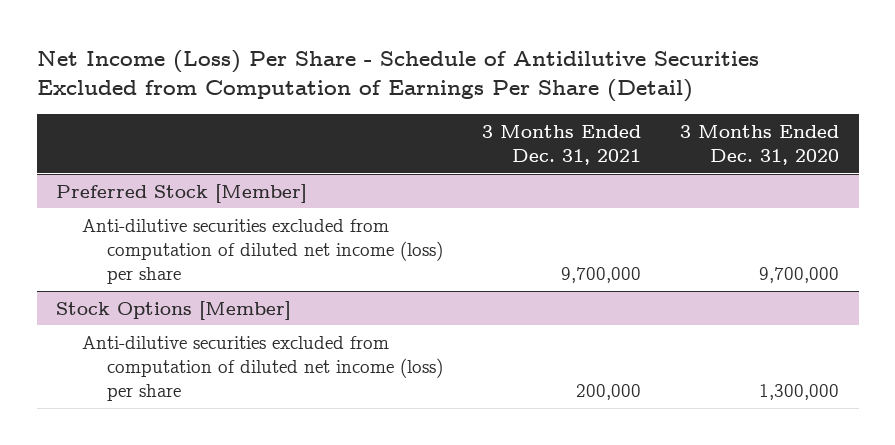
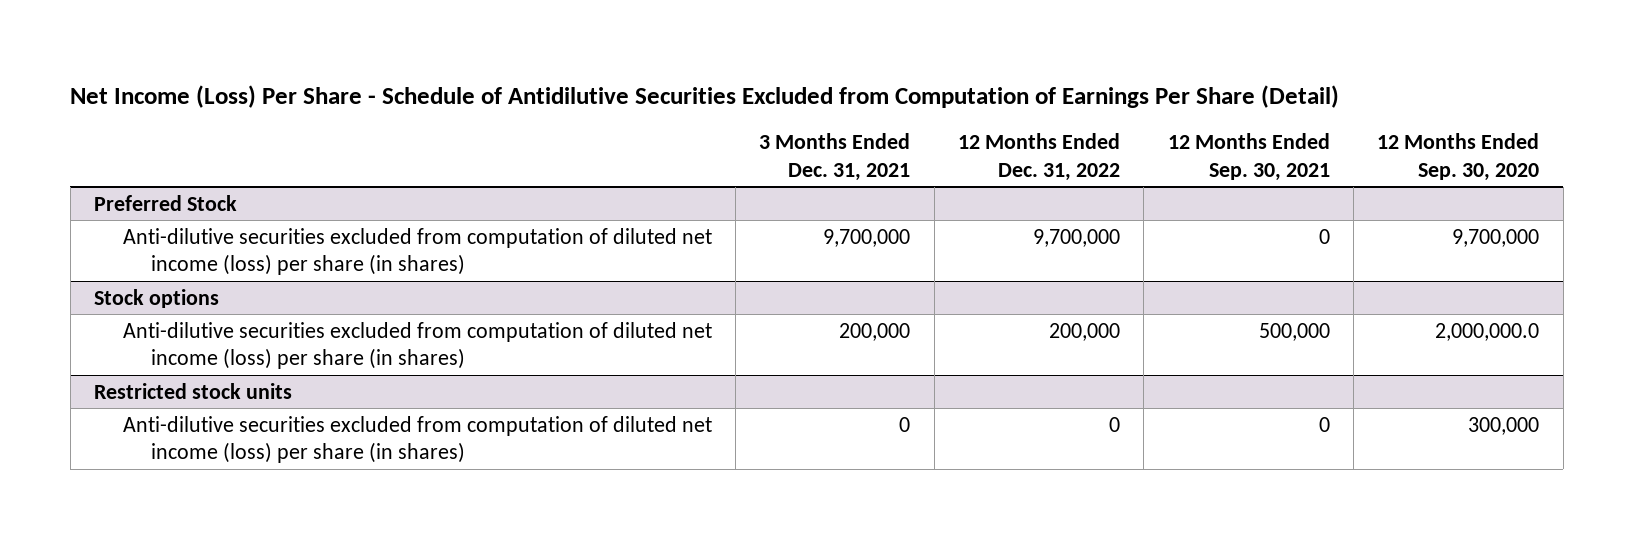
- | 3 Months Ended Dec. 31, 2021 | 3 Months Ended Dec. 31, 2020
+ | 3 Months Ended Dec. 31, 2021 | 12 Months Ended Dec. 31, 2022 | 12 Months Ended Sep. 30, 2021 | 12 Months Ended Sep. 30, 2020
- Preferred Stock [Member]
- Anti-dilutive securities excluded from computation of diluted net income (loss) per share | 9,700,000 | 9,700,000
- Stock Options [Member]
- Anti-dilutive securities excluded from computation of diluted net income (loss) per share | 200,000 | 1,300,000
+ Preferred Stock
+ Anti-dilutive securities excluded from computation of diluted net income (loss) per share (in shares) | 9,700,000 | 9,700,000 | 0 | 9,700,000
+ Stock options
+ Anti-dilutive securities excluded from computation of diluted net income (loss) per share (in shares) | 200,000 | 200,000 | 500,000 | 2,000,000.0
+ Restricted stock units
+ Anti-dilutive securities excluded from computation of diluted net income (loss) per share (in shares) | 0 | 0 | 0 | 300,000

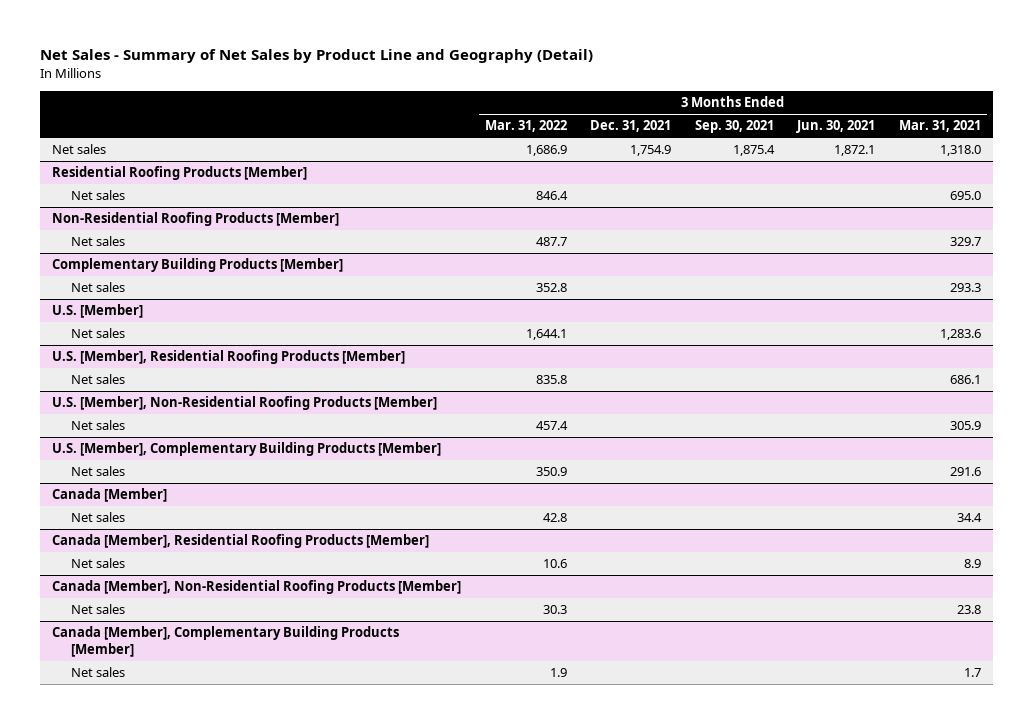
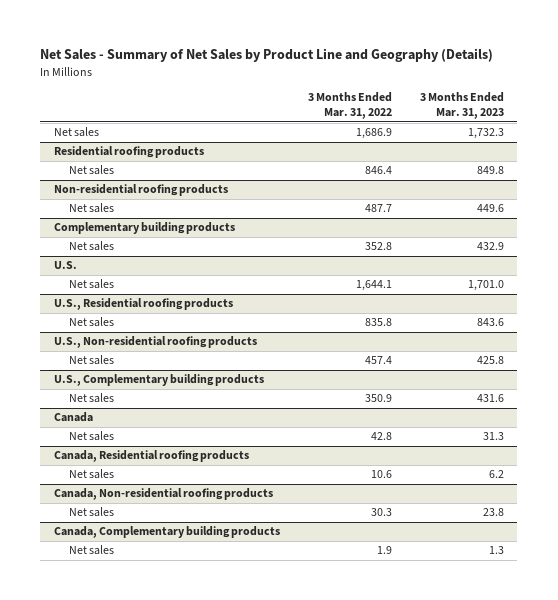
- Net Sales - Summary of Net Sales by Product Line and Geography (Detail)
+ Net Sales - Summary of Net Sales by Product Line and Geography (Details)
- | 3 Months Ended Mar. 31, 2022 | 3 Months Ended Dec. 31, 2021 | 3 Months Ended Sep. 30, 2021 | 3 Months Ended Jun. 30, 2021 | 3 Months Ended Mar. 31, 2021
+ | 3 Months Ended Mar. 31, 2022 | 3 Months Ended Mar. 31, 2023
- Residential Roofing Products [Member]
+ Residential roofing products
- Non-Residential Roofing Products [Member]
+ Non-residential roofing products
- Complementary Building Products [Member]
+ Complementary building products
- U.S. [Member]
+ U.S.
- U.S. [Member], Residential Roofing Products [Member]
+ U.S., Residential roofing products
- U.S. [Member], Non-Residential Roofing Products [Member]
+ U.S., Non-residential roofing products
- U.S. [Member], Complementary Building Products [Member]
+ U.S., Complementary building products
- Canada [Member]
+ Canada
- Canada [Member], Residential Roofing Products [Member]
+ Canada, Residential roofing products
- Canada [Member], Non-Residential Roofing Products [Member]
+ Canada, Non-residential roofing products
- Canada [Member], Complementary Building Products [Member]
+ Canada, Complementary building products

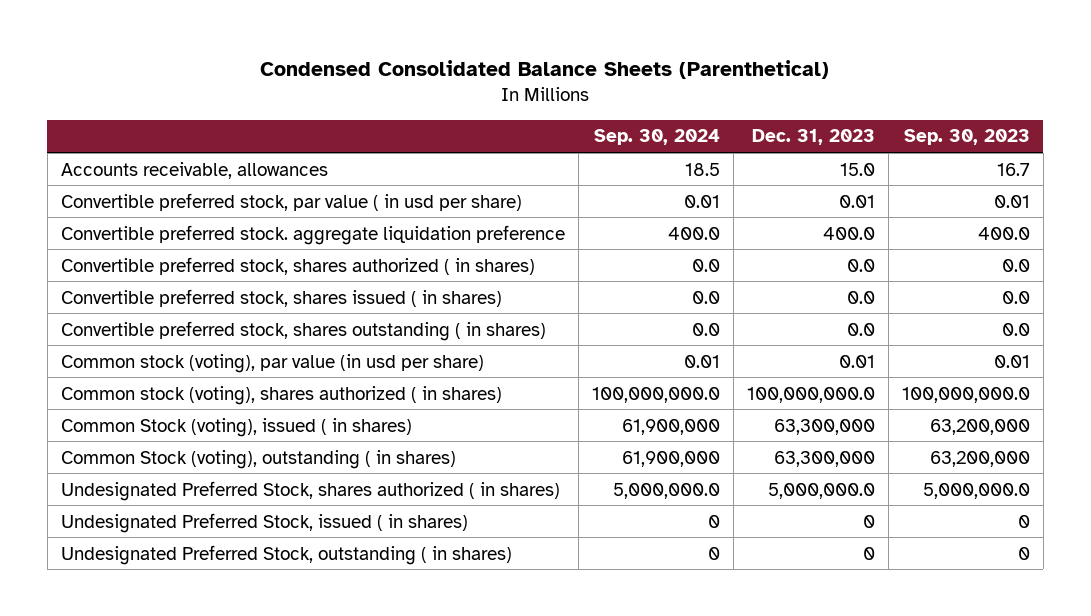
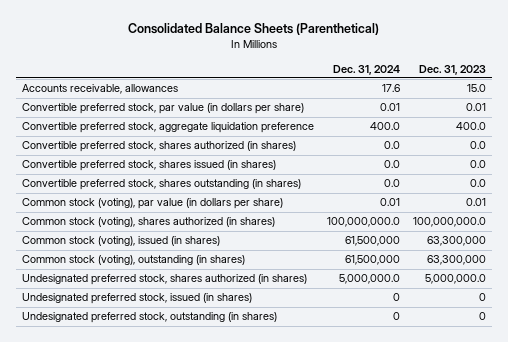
- Condensed Consolidated Balance Sheets (Parenthetical)
+ Consolidated Balance Sheets (Parenthetical)
- | Sep. 30, 2024 | Dec. 31, 2023 | Sep. 30, 2023
+ | Dec. 31, 2024 | Dec. 31, 2023
- Convertible preferred stock, par value ( in usd per share) | 0.01 | 0.01 | 0.01
- Convertible preferred stock. aggregate liquidation preference | 400.0 | 400.0 | 400.0
- Convertible preferred stock, shares authorized ( in shares) | 0.0 | 0.0 | 0.0
- Convertible preferred stock, shares issued ( in shares) | 0.0 | 0.0 | 0.0
- Convertible preferred stock, shares outstanding ( in shares) | 0.0 | 0.0 | 0.0
- Common stock (voting), par value (in usd per share) | 0.01 | 0.01 | 0.01
- Common stock (voting), shares authorized ( in shares) | 100,000,000.0 | 100,000,000.0 | 100,000,000.0
- Common Stock (voting), issued ( in shares) | 61,900,000 | 63,300,000 | 63,200,000
- Common Stock (voting), outstanding ( in shares) | 61,900,000 | 63,300,000 | 63,200,000
- Undesignated Preferred Stock, shares authorized ( in shares) | 5,000,000.0 | 5,000,000.0 | 5,000,000.0
- Undesignated Preferred Stock, issued ( in shares) | 0 | 0 | 0
- Undesignated Preferred Stock, outstanding ( in shares) | 0 | 0 | 0
+ Convertible preferred stock, par value (in dollars per share) | 0.01 | 0.01
+ Convertible preferred stock, aggregate liquidation preference | 400.0 | 400.0
+ Convertible preferred stock, shares authorized (in shares) | 0.0 | 0.0
+ Convertible preferred stock, shares issued (in shares) | 0.0 | 0.0
+ Convertible preferred stock, shares outstanding (in shares) | 0.0 | 0.0
+ Common stock (voting), par value (in dollars per share) | 0.01 | 0.01
+ Common stock (voting), shares authorized (in shares) | 100,000,000.0 | 100,000,000.0
+ Common stock (voting), issued (in shares) | 61,500,000 | 63,300,000
+ Common stock (voting), outstanding (in shares) | 61,500,000 | 63,300,000
+ Undesignated preferred stock, shares authorized (in shares) | 5,000,000.0 | 5,000,000.0
+ Undesignated preferred stock, issued (in shares) | 0 | 0
+ Undesignated preferred stock, outstanding (in shares) | 0 | 0

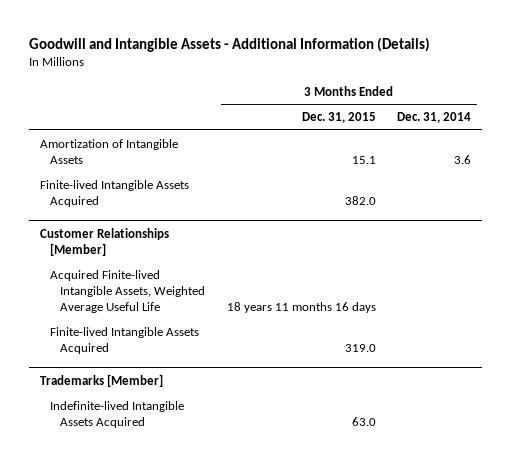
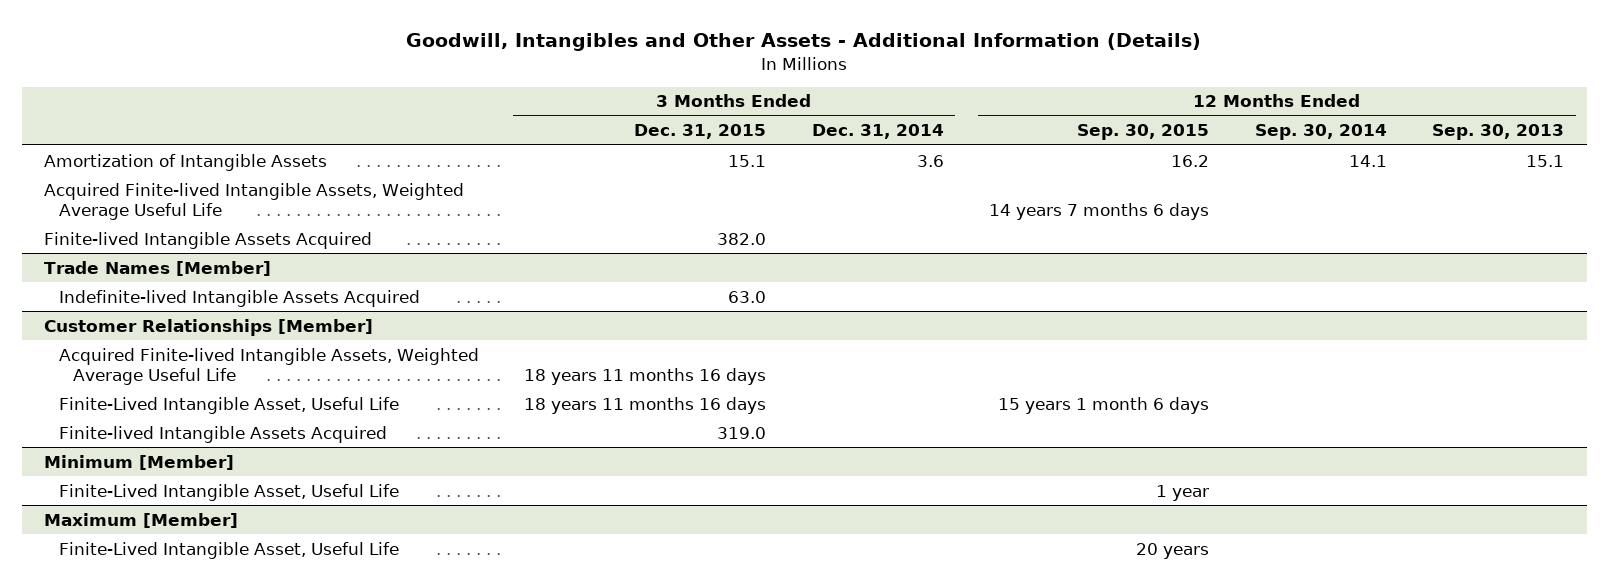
- Goodwill and Intangible Assets - Additional Information (Details)
+ Goodwill, Intangibles and Other Assets - Additional Information (Details)
- | 3 Months Ended Dec. 31, 2015 | 3 Months Ended Dec. 31, 2014
+ | 3 Months Ended Dec. 31, 2015 | 3 Months Ended Dec. 31, 2014 | 12 Months Ended Sep. 30, 2015 | 12 Months Ended Sep. 30, 2014 | 12 Months Ended Sep. 30, 2013
+ Acquired Finite-lived Intangible Assets, Weighted Average Useful Life | | | 14 years 7 months 6 days | |
+ Trade Names [Member]
+ Indefinite-lived Intangible Assets Acquired | 63.0 | | | |
@ Customer Relationships [Member]
+ Finite-Lived Intangible Asset, Useful Life | 18 years 11 months 16 days | | 15 years 1 month 6 days | |
- Trademarks [Member]
- Indefinite-lived Intangible Assets Acquired | 63.0 |
+ Minimum [Member]
+ Finite-Lived Intangible Asset, Useful Life | | | 1 year | |
+ Maximum [Member]
+ Finite-Lived Intangible Asset, Useful Life | | | 20 years | |

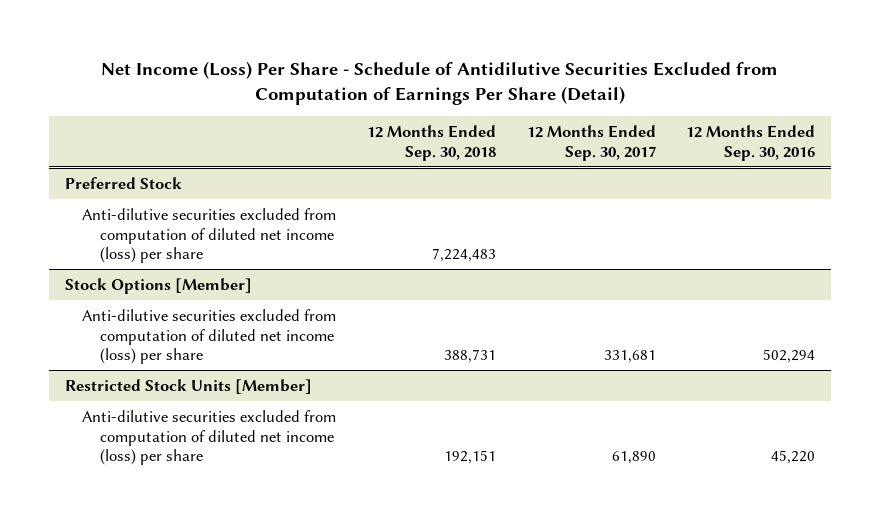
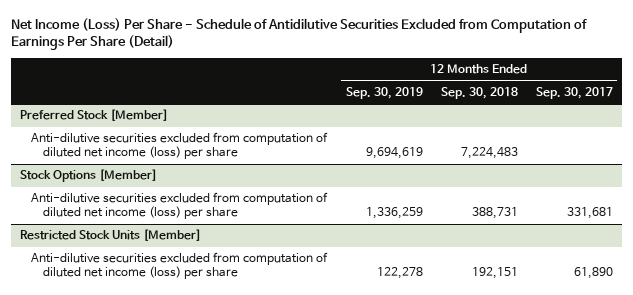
- | 12 Months Ended Sep. 30, 2018 | 12 Months Ended Sep. 30, 2017 | 12 Months Ended Sep. 30, 2016
+ | 12 Months Ended Sep. 30, 2019 | 12 Months Ended Sep. 30, 2018 | 12 Months Ended Sep. 30, 2017
- Preferred Stock
+ Preferred Stock [Member]

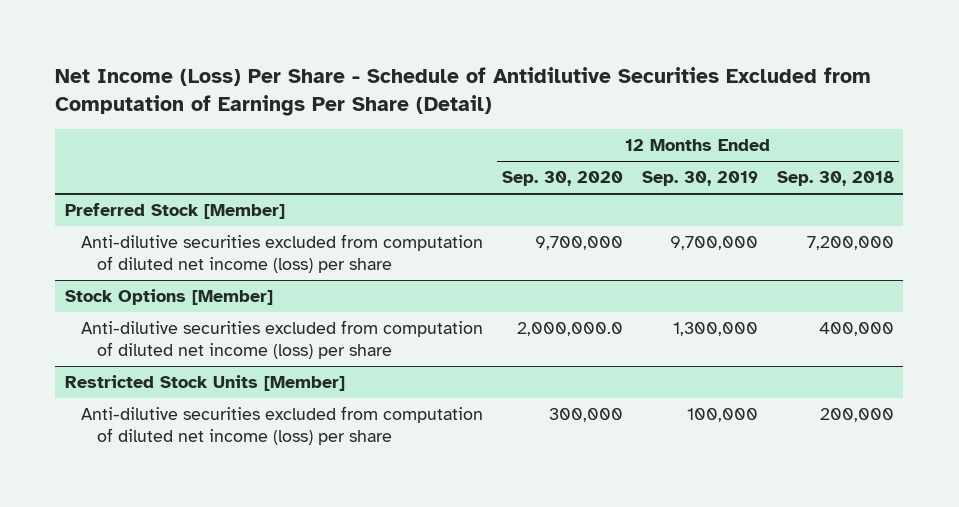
- | 12 Months Ended Sep. 30, 2019 | 12 Months Ended Sep. 30, 2018 | 12 Months Ended Sep. 30, 2017
+ | 12 Months Ended Sep. 30, 2020 | 12 Months Ended Sep. 30, 2019 | 12 Months Ended Sep. 30, 2018
@ Preferred Stock [Member]
- Anti-dilutive securities excluded from computation of diluted net income (loss) per share | 9,694,619 | 7,224,483 |
+ Anti-dilutive securities excluded from computation of diluted net income (loss) per share | 9,700,000 | 9,700,000 | 7,200,000
@ Stock Options [Member]
- Anti-dilutive securities excluded from computation of diluted net income (loss) per share | 1,336,259 | 388,731 | 331,681
+ Anti-dilutive securities excluded from computation of diluted net income (loss) per share | 2,000,000.0 | 1,300,000 | 400,000
@ Restricted Stock Units [Member]
- Anti-dilutive securities excluded from computation of diluted net income (loss) per share | 122,278 | 192,151 | 61,890
+ Anti-dilutive securities excluded from computation of diluted net income (loss) per share | 300,000 | 100,000 | 200,000

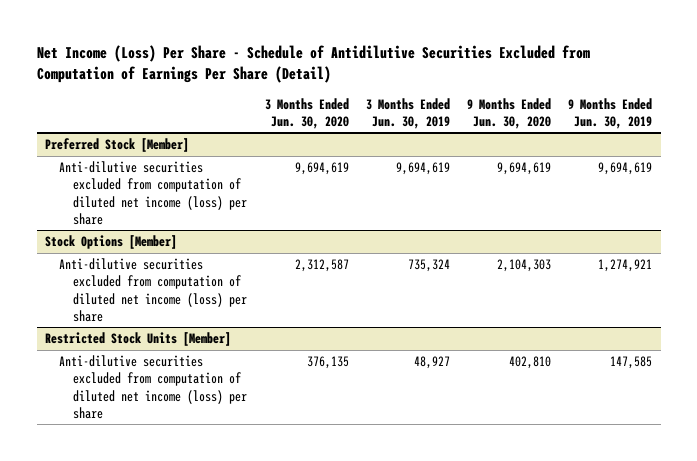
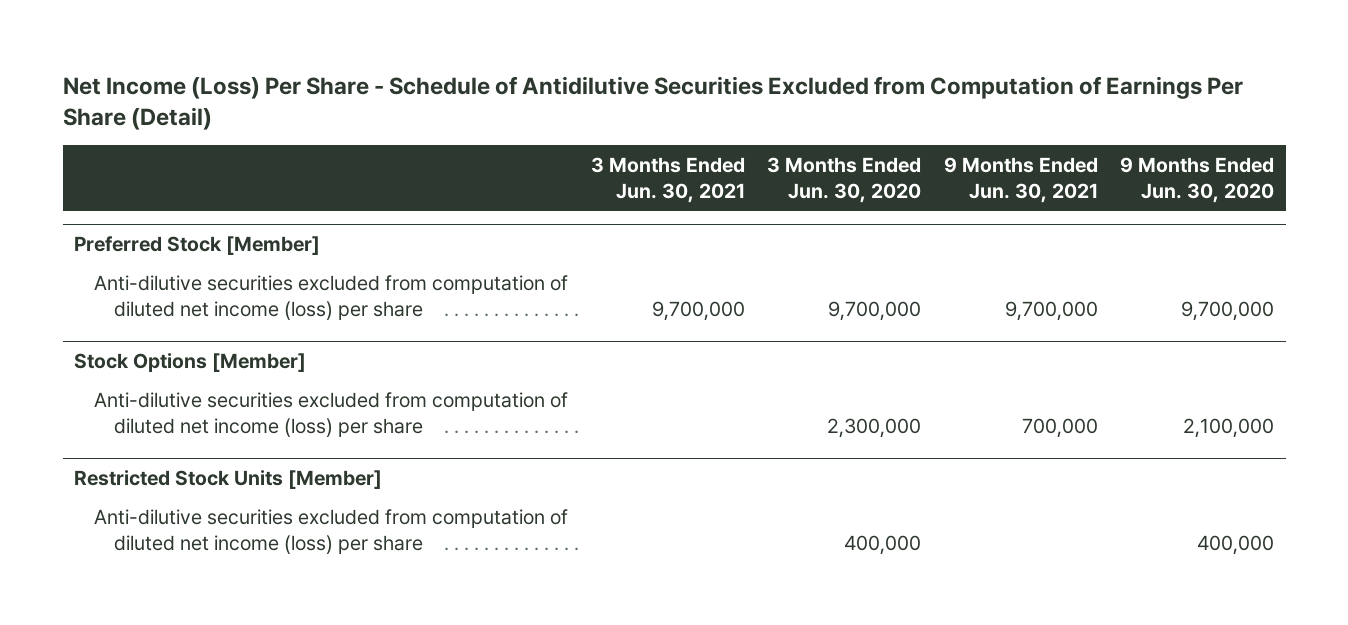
- | 3 Months Ended Jun. 30, 2020 | 3 Months Ended Jun. 30, 2019 | 9 Months Ended Jun. 30, 2020 | 9 Months Ended Jun. 30, 2019
+ | 3 Months Ended Jun. 30, 2021 | 3 Months Ended Jun. 30, 2020 | 9 Months Ended Jun. 30, 2021 | 9 Months Ended Jun. 30, 2020
@ Preferred Stock [Member]
- Anti-dilutive securities excluded from computation of diluted net income (loss) per share | 9,694,619 | 9,694,619 | 9,694,619 | 9,694,619
+ Anti-dilutive securities excluded from computation of diluted net income (loss) per share | 9,700,000 | 9,700,000 | 9,700,000 | 9,700,000
@ Stock Options [Member]
- Anti-dilutive securities excluded from computation of diluted net income (loss) per share | 2,312,587 | 735,324 | 2,104,303 | 1,274,921
+ Anti-dilutive securities excluded from computation of diluted net income (loss) per share | | 2,300,000 | 700,000 | 2,100,000
@ Restricted Stock Units [Member]
- Anti-dilutive securities excluded from computation of diluted net income (loss) per share | 376,135 | 48,927 | 402,810 | 147,585
+ Anti-dilutive securities excluded from computation of diluted net income (loss) per share | | 400,000 | | 400,000

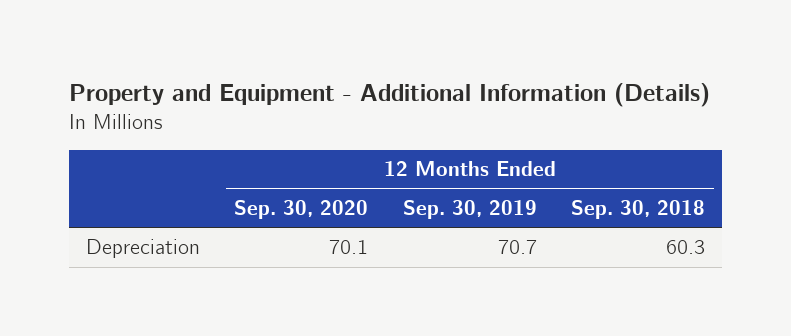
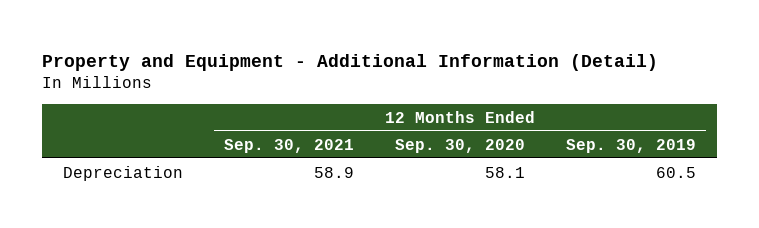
- Property and Equipment - Additional Information (Details)
+ Property and Equipment - Additional Information (Detail)
- | 12 Months Ended Sep. 30, 2020 | 12 Months Ended Sep. 30, 2019 | 12 Months Ended Sep. 30, 2018
+ | 12 Months Ended Sep. 30, 2021 | 12 Months Ended Sep. 30, 2020 | 12 Months Ended Sep. 30, 2019
- Depreciation | 70.1 | 70.7 | 60.3
+ Depreciation | 58.9 | 58.1 | 60.5

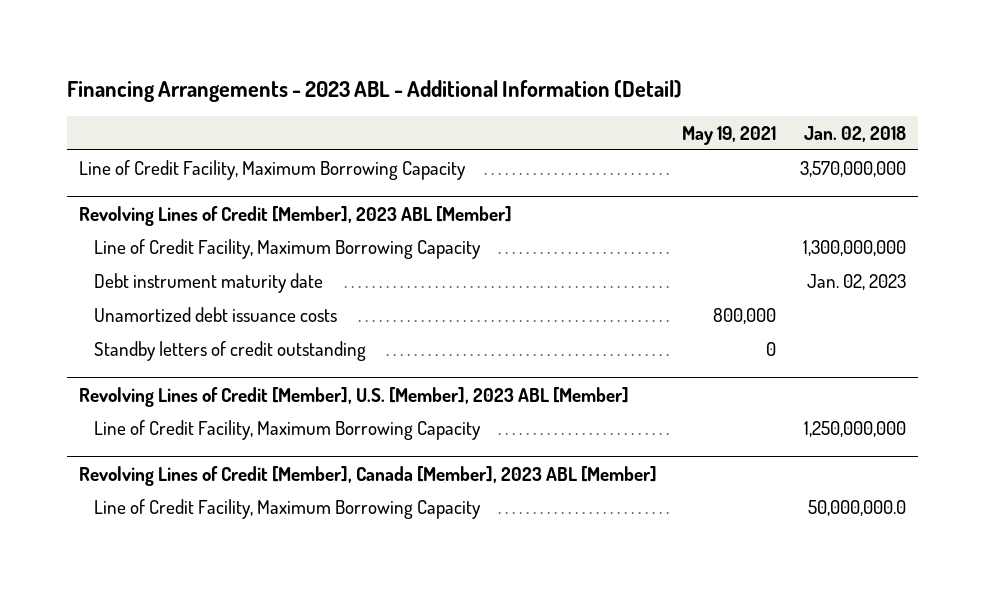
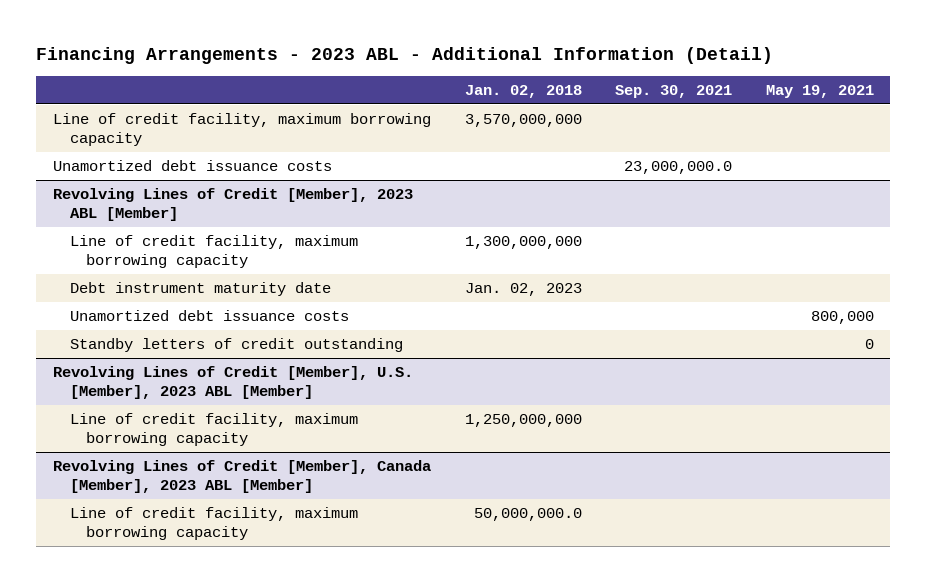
- | May 19, 2021 | Jan. 02, 2018
+ | Jan. 02, 2018 | Sep. 30, 2021 | May 19, 2021
- Line of Credit Facility, Maximum Borrowing Capacity | | 3,570,000,000
+ Line of credit facility, maximum borrowing capacity | 3,570,000,000 | |
+ Unamortized debt issuance costs | | 23,000,000.0 |
@ Revolving Lines of Credit [Member], 2023 ABL [Member]
- Line of Credit Facility, Maximum Borrowing Capacity | | 1,300,000,000
+ Line of credit facility, maximum borrowing capacity | 1,300,000,000 | |
@ Revolving Lines of Credit [Member], U.S. [Member], 2023 ABL [Member]
- Line of Credit Facility, Maximum Borrowing Capacity | | 1,250,000,000
+ Line of credit facility, maximum borrowing capacity | 1,250,000,000 | |
@ Revolving Lines of Credit [Member], Canada [Member], 2023 ABL [Member]
- Line of Credit Facility, Maximum Borrowing Capacity | | 50,000,000.0
+ Line of credit facility, maximum borrowing capacity | 50,000,000.0 | |

